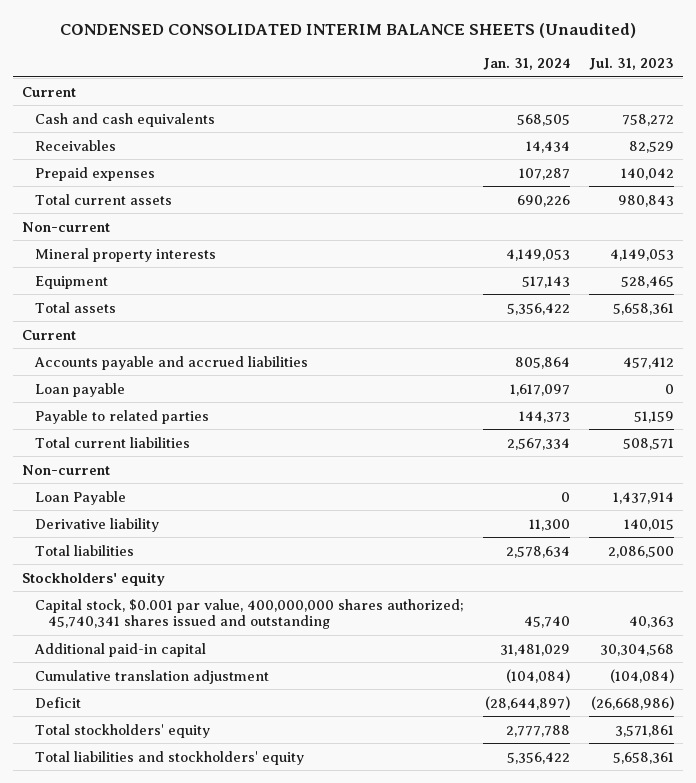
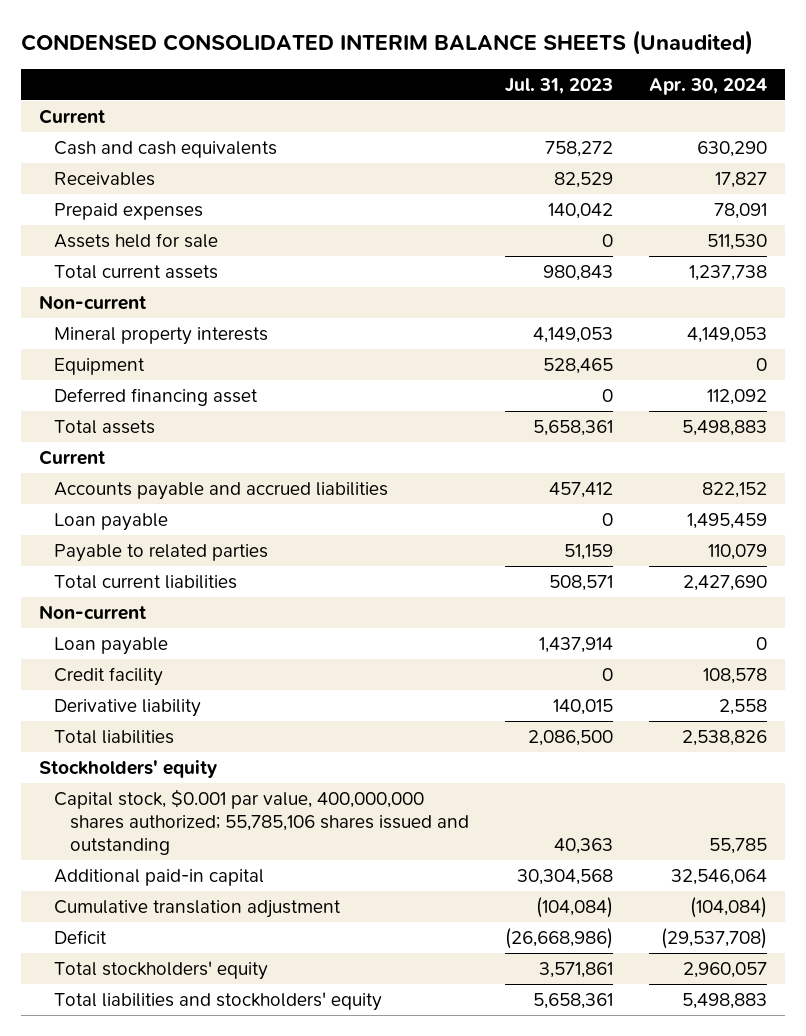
- | Jan. 31, 2024 | Jul. 31, 2023
+ | Jul. 31, 2023 | Apr. 30, 2024
+ Assets held for sale | 0 | 511,530
+ Deferred financing asset | 0 | 112,092
- Loan Payable | 0 | 1,437,914
+ Loan payable | 1,437,914 | 0
+ Credit facility | 0 | 108,578
- Capital stock, $0.001 par value, 400,000,000 shares authorized; 45,740,341 shares issued and outstanding | 45,740 | 40,363
+ Capital stock, $0.001 par value, 400,000,000 shares authorized; 55,785,106 shares issued and outstanding | 40,363 | 55,785

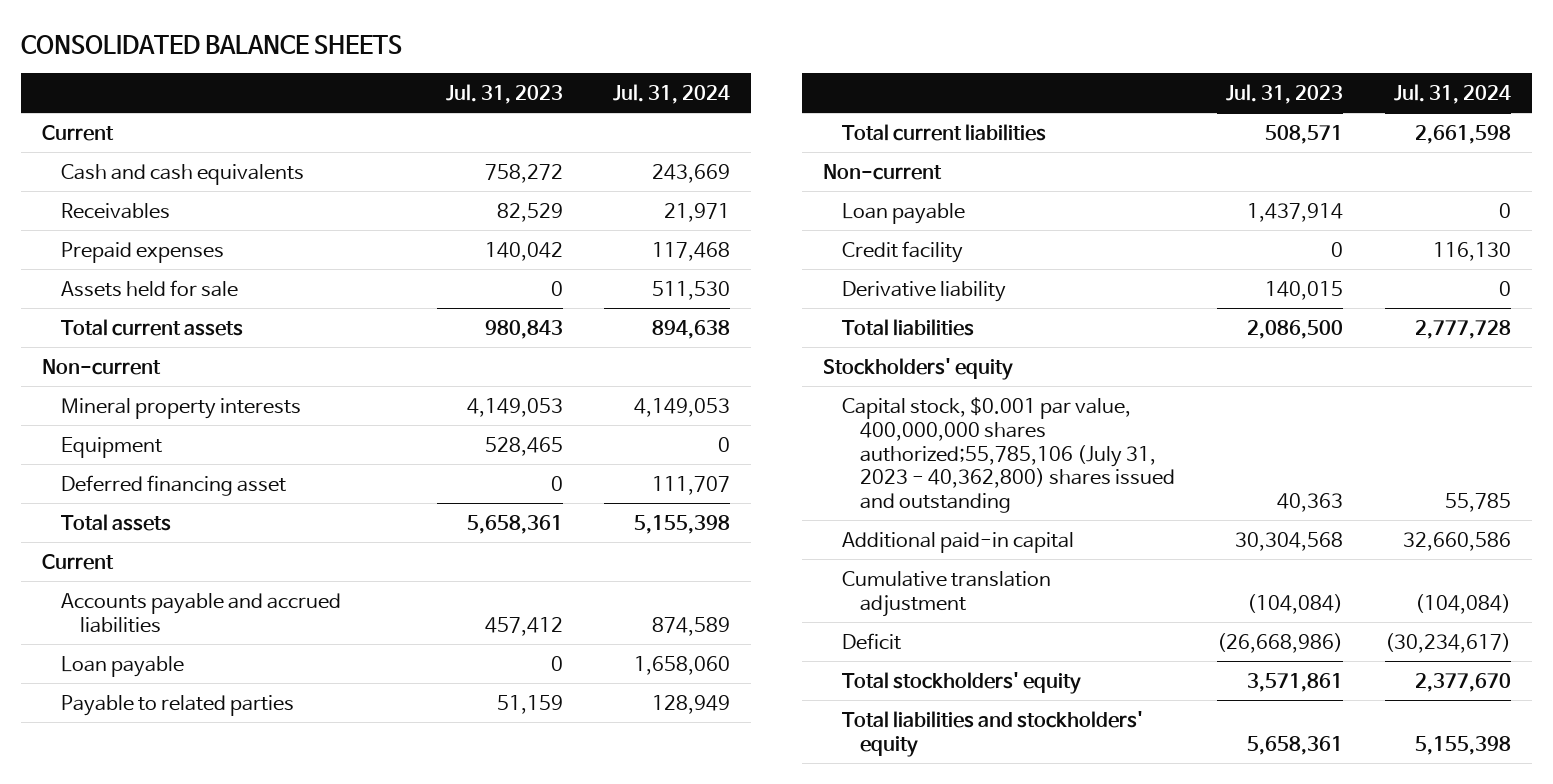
- CONDENSED CONSOLIDATED INTERIM BALANCE SHEETS (Unaudited)
+ CONSOLIDATED BALANCE SHEETS
- | Jul. 31, 2023 | Apr. 30, 2024
+ | Jul. 31, 2023 | Jul. 31, 2024
- Capital stock, $0.001 par value, 400,000,000 shares authorized; 55,785,106 shares issued and outstanding | 40,363 | 55,785
+ Capital stock, $0.001 par value, 400,000,000 shares authorized;55,785,106 (July 31, 2023 - 40,362,800) shares issued and outstanding | 40,363 | 55,785

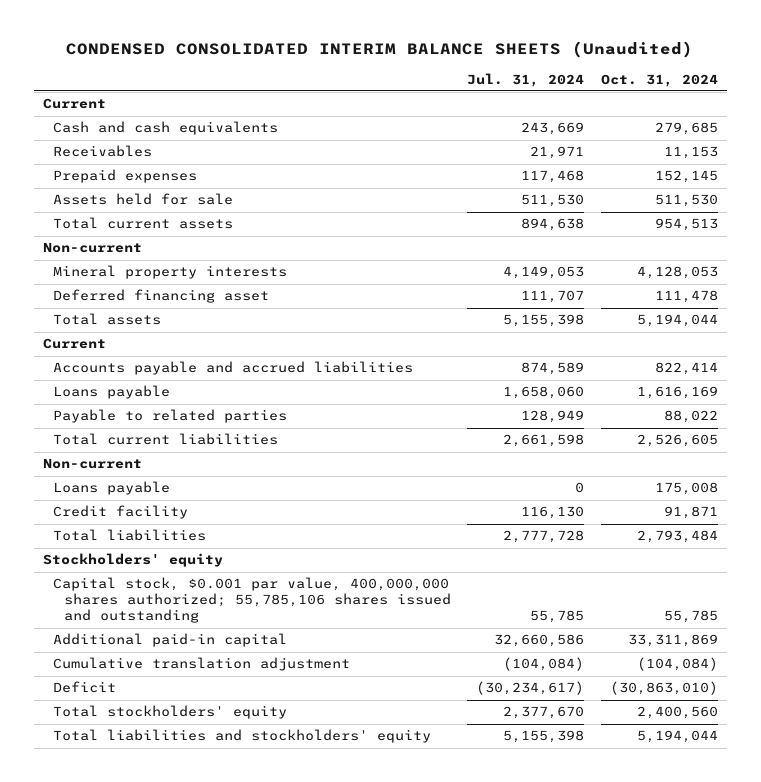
- CONSOLIDATED BALANCE SHEETS
+ CONDENSED CONSOLIDATED INTERIM BALANCE SHEETS (Unaudited)
- | Jul. 31, 2023 | Jul. 31, 2024
+ | Jul. 31, 2024 | Oct. 31, 2024
- Equipment | 528,465 | 0
- Loan payable | 0 | 1,658,060
+ Loans payable | 1,658,060 | 1,616,169
- Loan payable | 1,437,914 | 0
+ Loans payable | 0 | 175,008
- Derivative liability | 140,015 | 0
- Capital stock, $0.001 par value, 400,000,000 shares authorized;55,785,106 (July 31, 2023 - 40,362,800) shares issued and outstanding | 40,363 | 55,785
+ Capital stock, $0.001 par value, 400,000,000 shares authorized; 55,785,106 shares issued and outstanding | 55,785 | 55,785

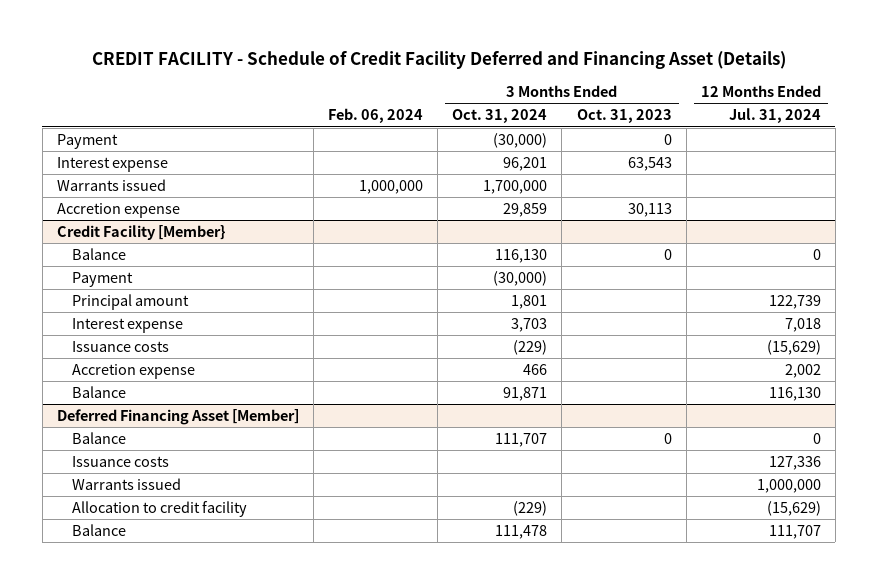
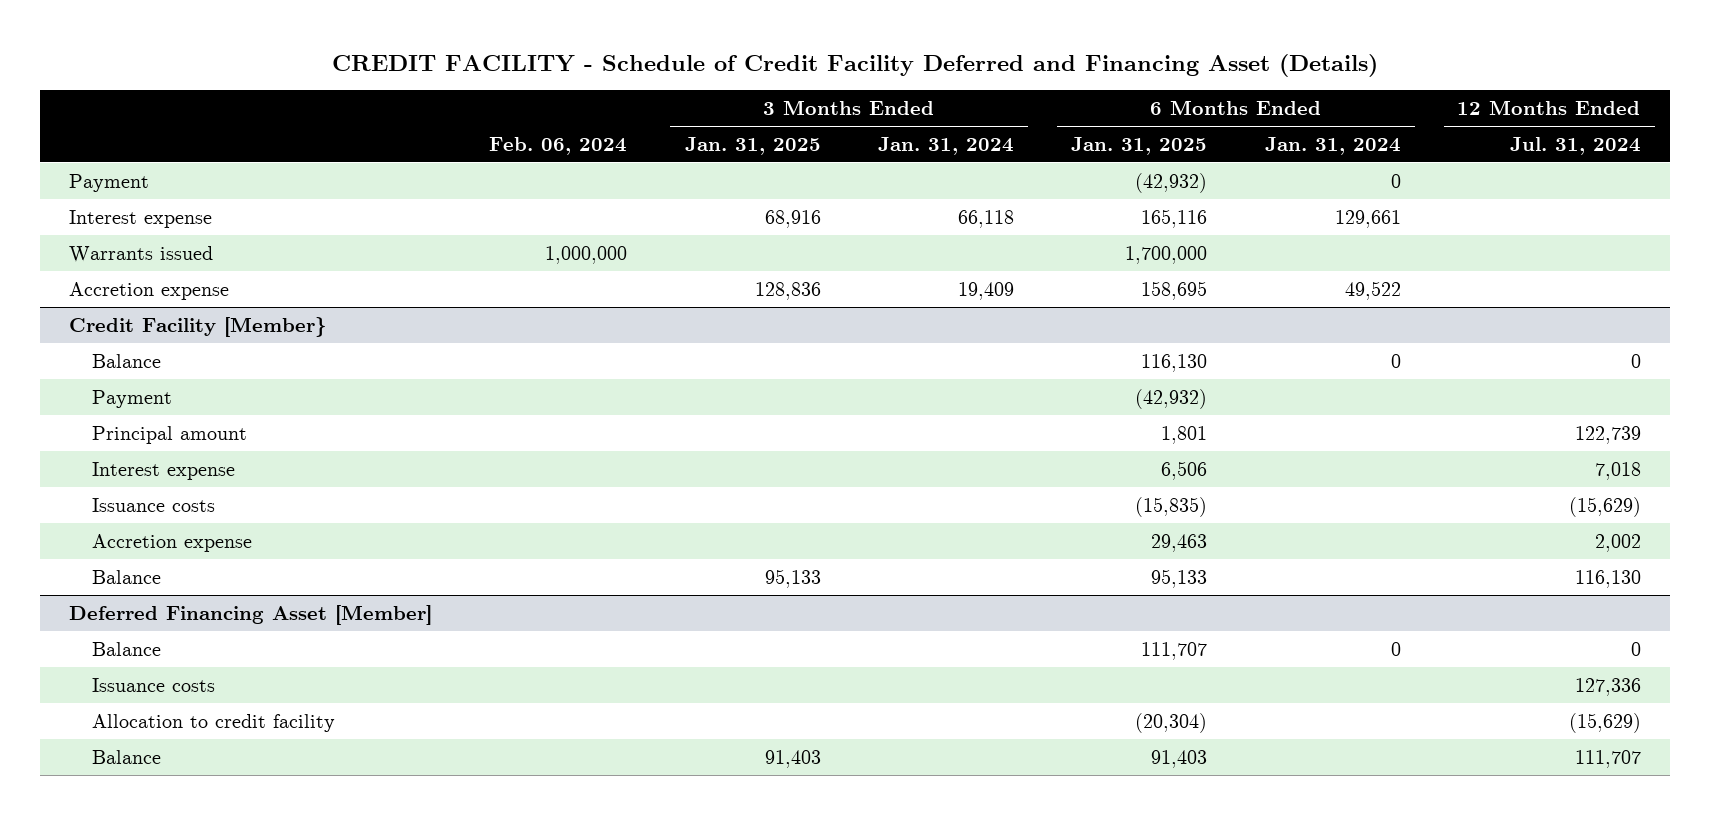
- | Feb. 06, 2024 | 3 Months Ended Oct. 31, 2024 | 3 Months Ended Oct. 31, 2023 | 12 Months Ended Jul. 31, 2024
+ | Feb. 06, 2024 | 3 Months Ended Jan. 31, 2025 | 3 Months Ended Jan. 31, 2024 | 6 Months Ended Jan. 31, 2025 | 6 Months Ended Jan. 31, 2024 | 12 Months Ended Jul. 31, 2024
@ Deferred Financing Asset [Member]
- Warrants issued | | | | 1,000,000

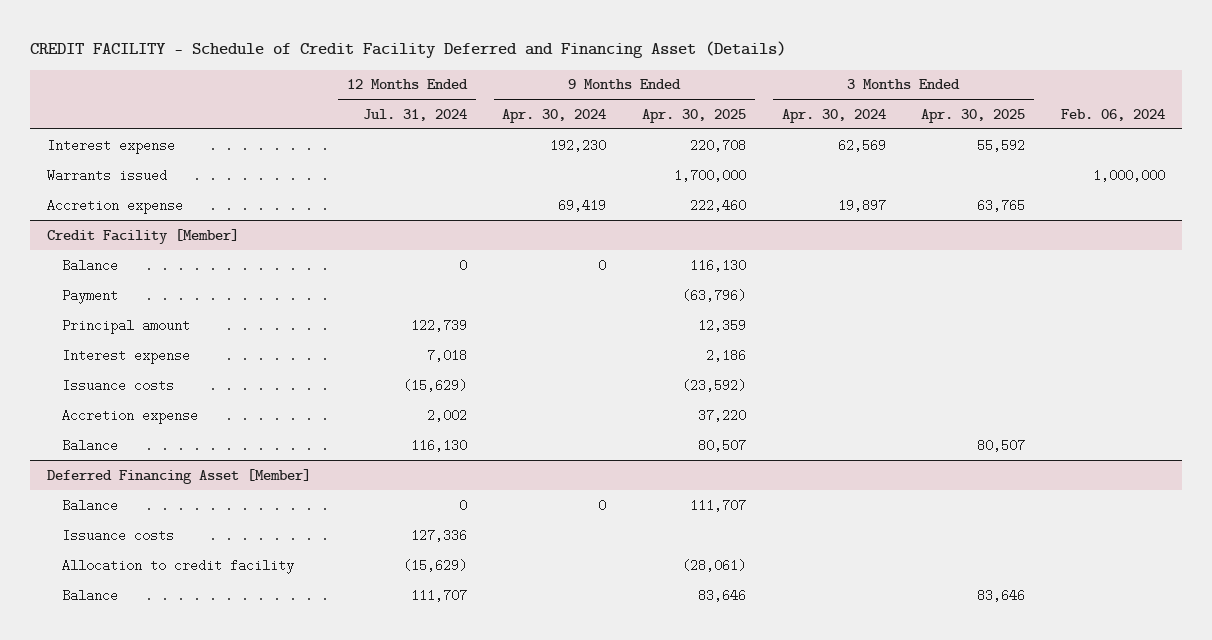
- | Feb. 06, 2024 | 3 Months Ended Jan. 31, 2025 | 3 Months Ended Jan. 31, 2024 | 6 Months Ended Jan. 31, 2025 | 6 Months Ended Jan. 31, 2024 | 12 Months Ended Jul. 31, 2024
+ | 12 Months Ended Jul. 31, 2024 | 9 Months Ended Apr. 30, 2024 | 9 Months Ended Apr. 30, 2025 | 3 Months Ended Apr. 30, 2024 | 3 Months Ended Apr. 30, 2025 | Feb. 06, 2024
- Payment | | | | (42,932) | 0 |
- Credit Facility [Member}
+ Credit Facility [Member]

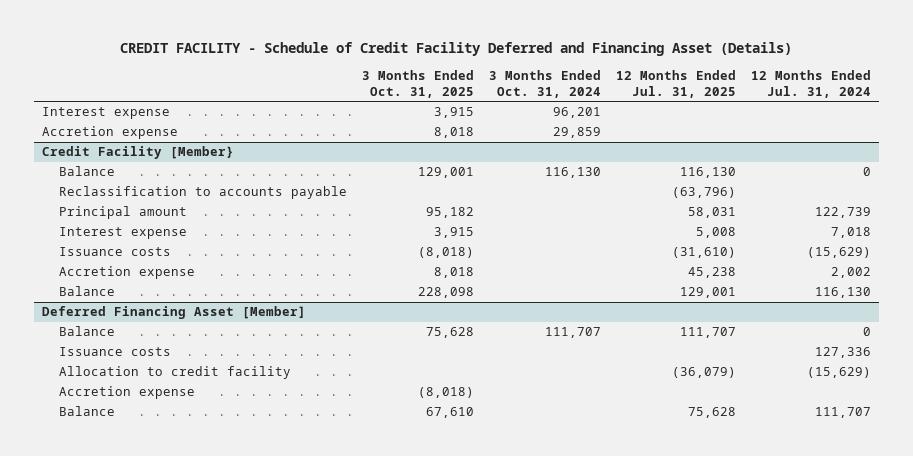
- | 12 Months Ended Jul. 31, 2024 | 9 Months Ended Apr. 30, 2024 | 9 Months Ended Apr. 30, 2025 | 3 Months Ended Apr. 30, 2024 | 3 Months Ended Apr. 30, 2025 | Feb. 06, 2024
+ | 3 Months Ended Oct. 31, 2025 | 3 Months Ended Oct. 31, 2024 | 12 Months Ended Jul. 31, 2025 | 12 Months Ended Jul. 31, 2024
- Warrants issued | | | 1,700,000 | | | 1,000,000
- Credit Facility [Member]
+ Credit Facility [Member}
- Payment | | | (63,796) | | |
+ Reclassification to accounts payable | | | (63,796) |
@ Deferred Financing Asset [Member]
+ Accretion expense | (8,018) | | |

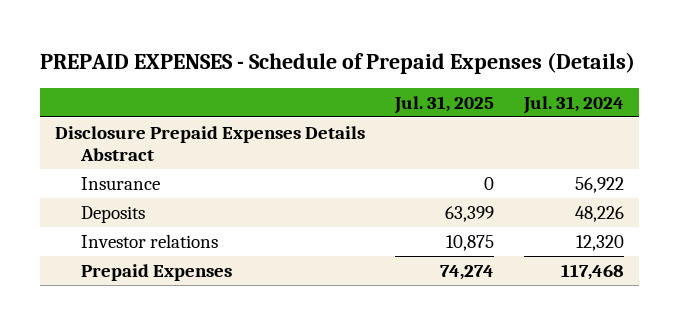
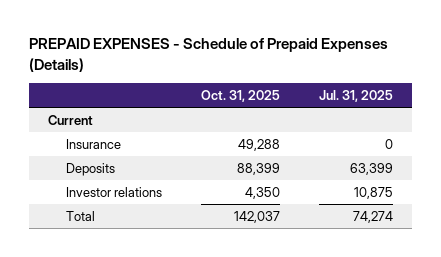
- | Jul. 31, 2025 | Jul. 31, 2024
+ | Oct. 31, 2025 | Jul. 31, 2025
- Disclosure Prepaid Expenses Details Abstract
+ Current
- Prepaid Expenses | 74,274 | 117,468
+ Total | 142,037 | 74,274

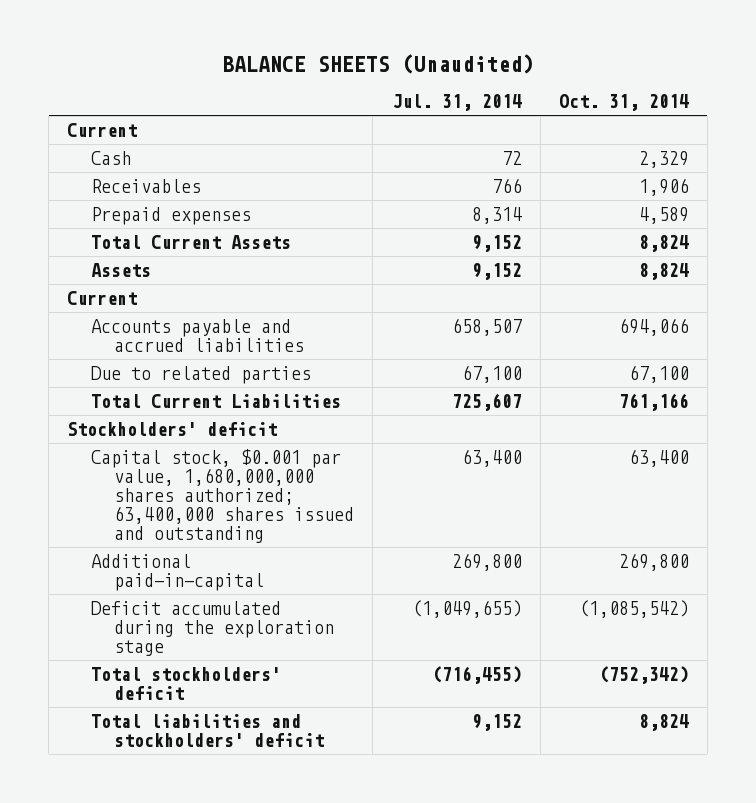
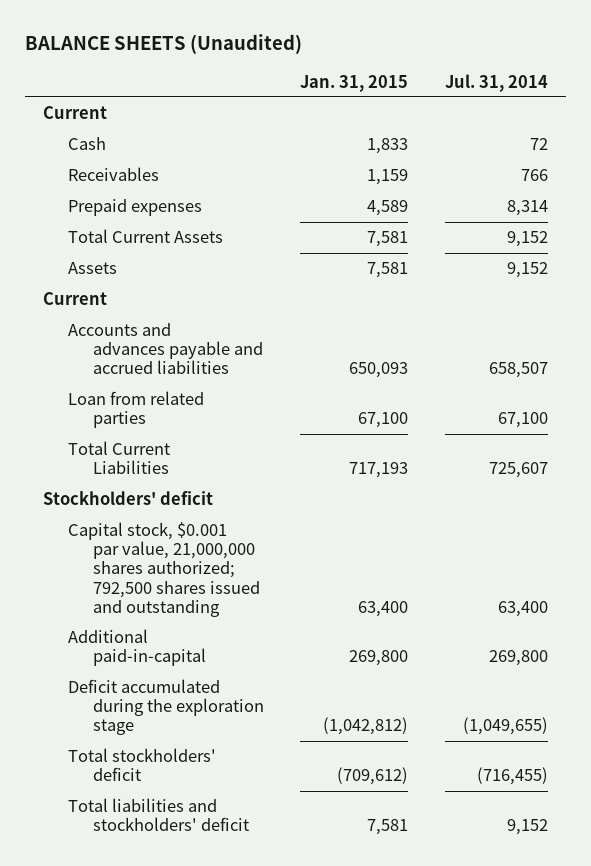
- | Jul. 31, 2014 | Oct. 31, 2014
+ | Jan. 31, 2015 | Jul. 31, 2014
- Accounts payable and accrued liabilities | 658,507 | 694,066
- Due to related parties | 67,100 | 67,100
+ Accounts and advances payable and accrued liabilities | 650,093 | 658,507
+ Loan from related parties | 67,100 | 67,100
- Capital stock, $0.001 par value, 1,680,000,000 shares authorized; 63,400,000 shares issued and outstanding | 63,400 | 63,400
+ Capital stock, $0.001 par value, 21,000,000 shares authorized; 792,500 shares issued and outstanding | 63,400 | 63,400

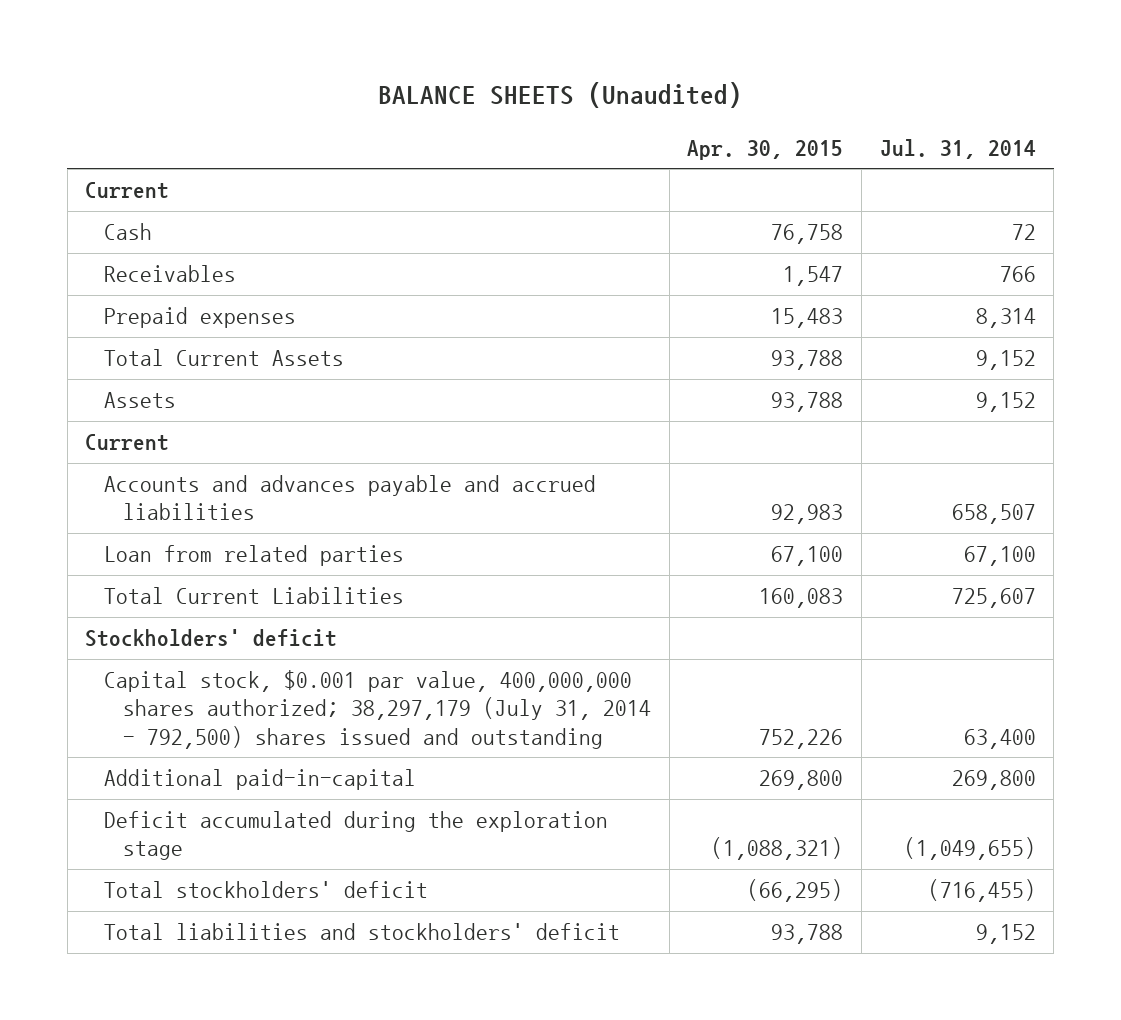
- | Jan. 31, 2015 | Jul. 31, 2014
+ | Apr. 30, 2015 | Jul. 31, 2014
- Capital stock, $0.001 par value, 21,000,000 shares authorized; 792,500 shares issued and outstanding | 63,400 | 63,400
+ Capital stock, $0.001 par value, 400,000,000 shares authorized; 38,297,179 (July 31, 2014 - 792,500) shares issued and outstanding | 752,226 | 63,400

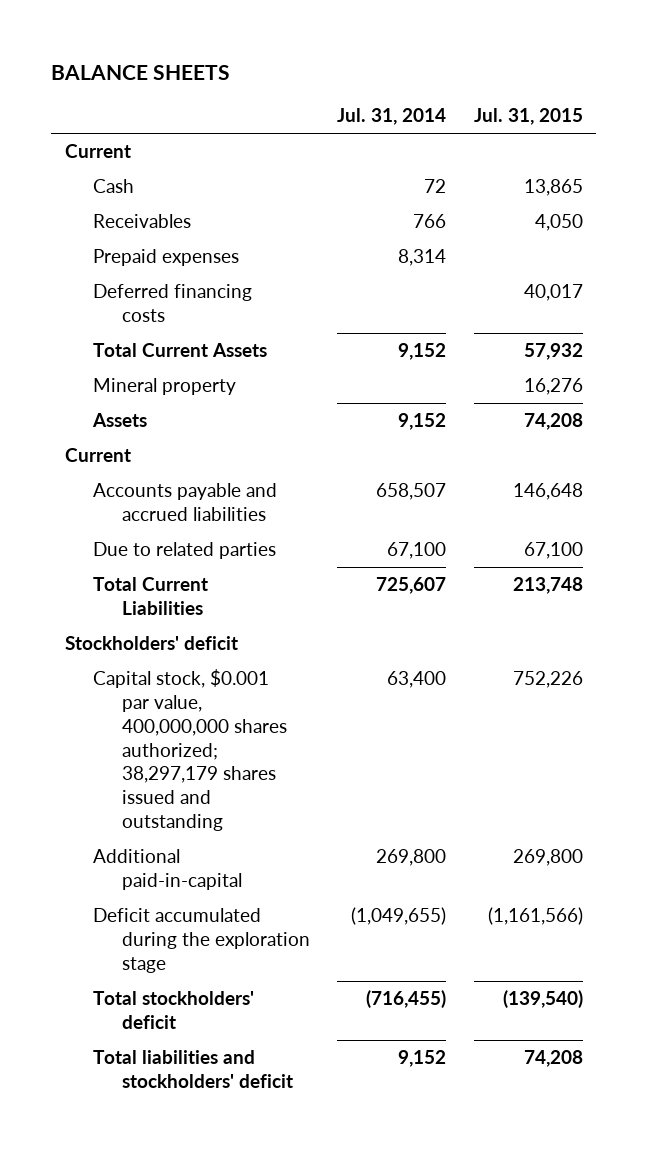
- BALANCE SHEETS (Unaudited)
+ BALANCE SHEETS
- | Apr. 30, 2015 | Jul. 31, 2014
+ | Jul. 31, 2014 | Jul. 31, 2015
+ Deferred financing costs | | 40,017
+ Mineral property | | 16,276
- Accounts and advances payable and accrued liabilities | 92,983 | 658,507
- Loan from related parties | 67,100 | 67,100
+ Accounts payable and accrued liabilities | 658,507 | 146,648
+ Due to related parties | 67,100 | 67,100
- Capital stock, $0.001 par value, 400,000,000 shares authorized; 38,297,179 (July 31, 2014 - 792,500) shares issued and outstanding | 752,226 | 63,400
+ Capital stock, $0.001 par value, 400,000,000 shares authorized; 38,297,179 shares issued and outstanding | 63,400 | 752,226

